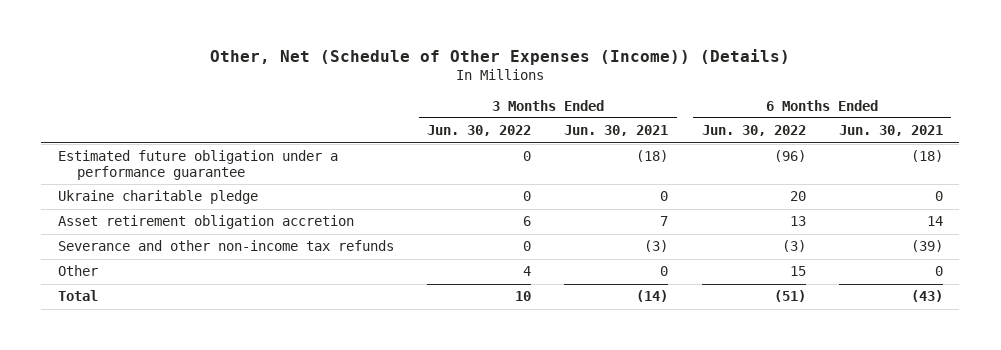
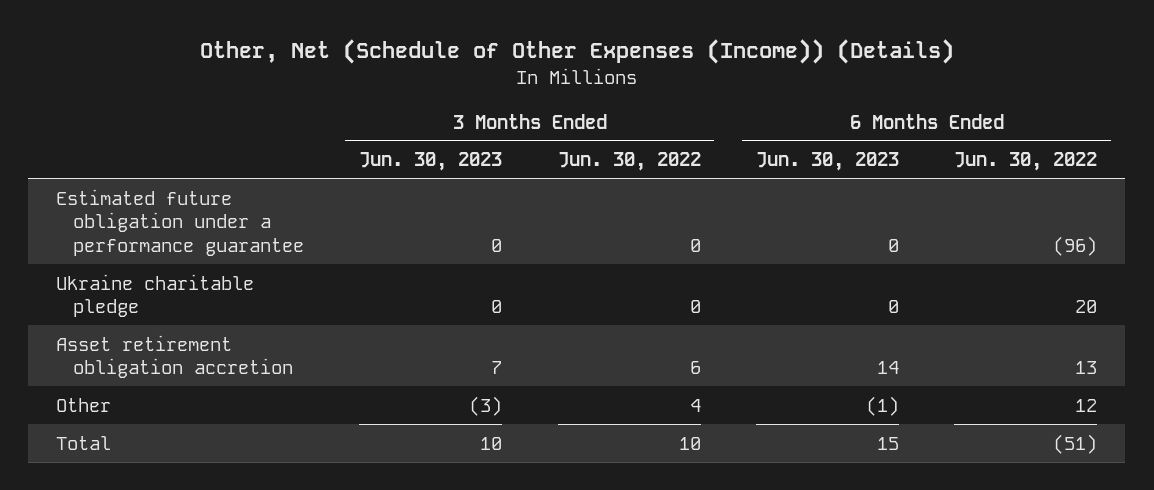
- | 3 Months Ended Jun. 30, 2022 | 3 Months Ended Jun. 30, 2021 | 6 Months Ended Jun. 30, 2022 | 6 Months Ended Jun. 30, 2021
+ | 3 Months Ended Jun. 30, 2023 | 3 Months Ended Jun. 30, 2022 | 6 Months Ended Jun. 30, 2023 | 6 Months Ended Jun. 30, 2022
- Severance and other non-income tax refunds | 0 | (3) | (3) | (39)
- Other | 4 | 0 | 15 | 0
+ Other | (3) | 4 | (1) | 12

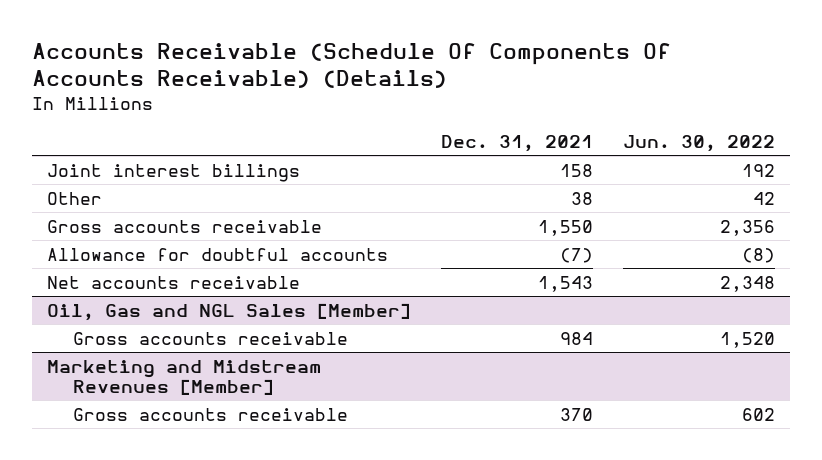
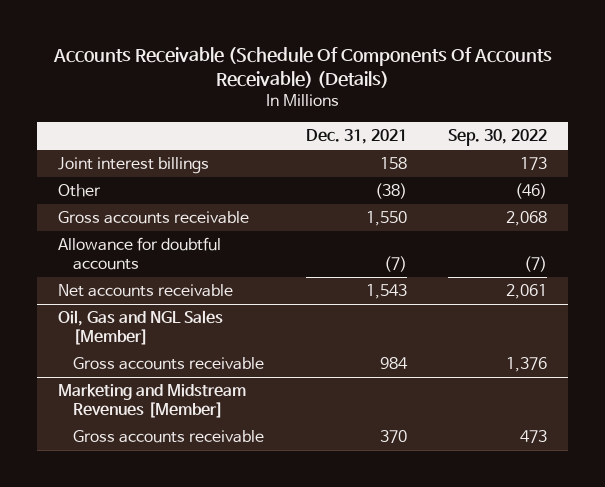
- | Dec. 31, 2021 | Jun. 30, 2022
+ | Dec. 31, 2021 | Sep. 30, 2022
- Other | 38 | 42
+ Other | (38) | (46)

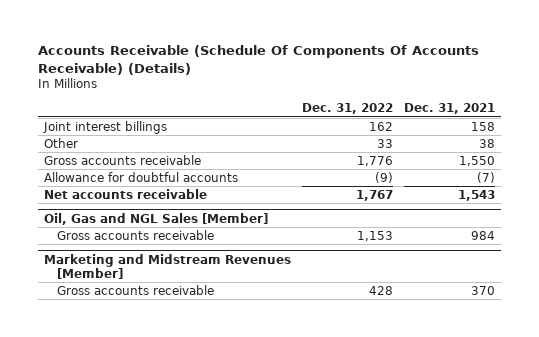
- | Dec. 31, 2021 | Sep. 30, 2022
+ | Dec. 31, 2022 | Dec. 31, 2021
- Other | (38) | (46)
+ Other | 33 | 38

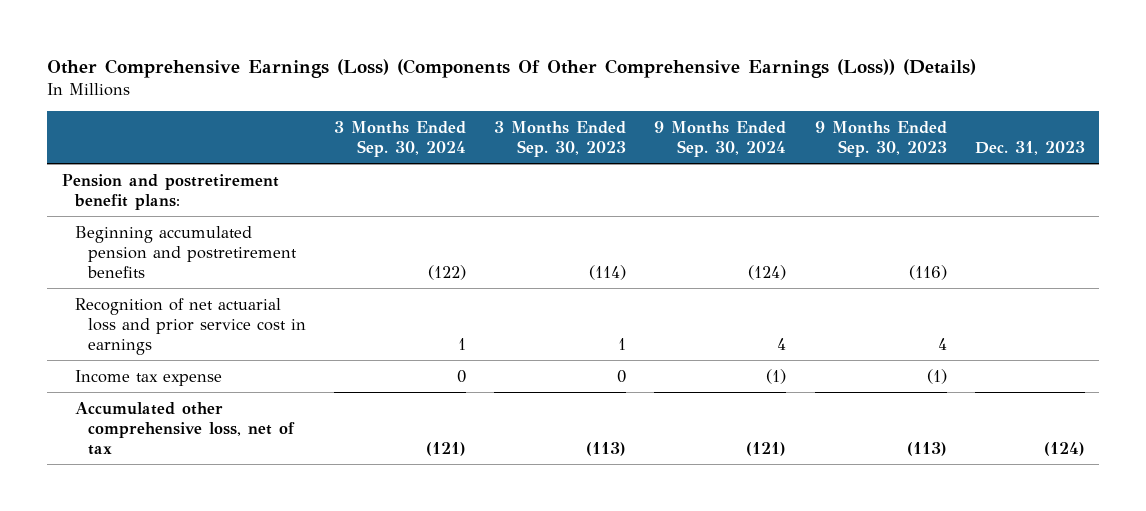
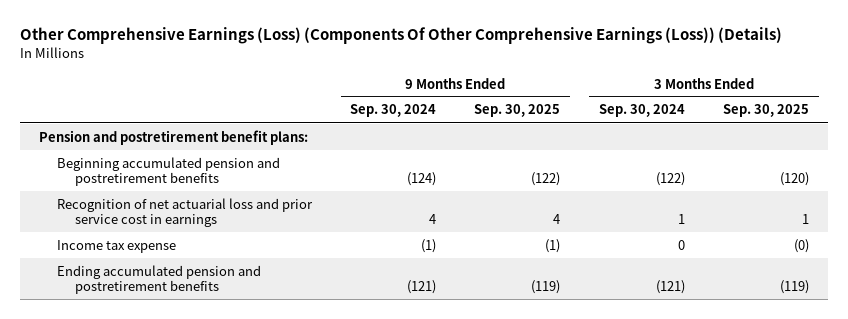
- | 3 Months Ended Sep. 30, 2024 | 3 Months Ended Sep. 30, 2023 | 9 Months Ended Sep. 30, 2024 | 9 Months Ended Sep. 30, 2023 | Dec. 31, 2023
+ | 9 Months Ended Sep. 30, 2024 | 9 Months Ended Sep. 30, 2025 | 3 Months Ended Sep. 30, 2024 | 3 Months Ended Sep. 30, 2025
- Accumulated other comprehensive loss, net of tax | (121) | (113) | (121) | (113) | (124)
+ Ending accumulated pension and postretirement benefits | (121) | (119) | (121) | (119)

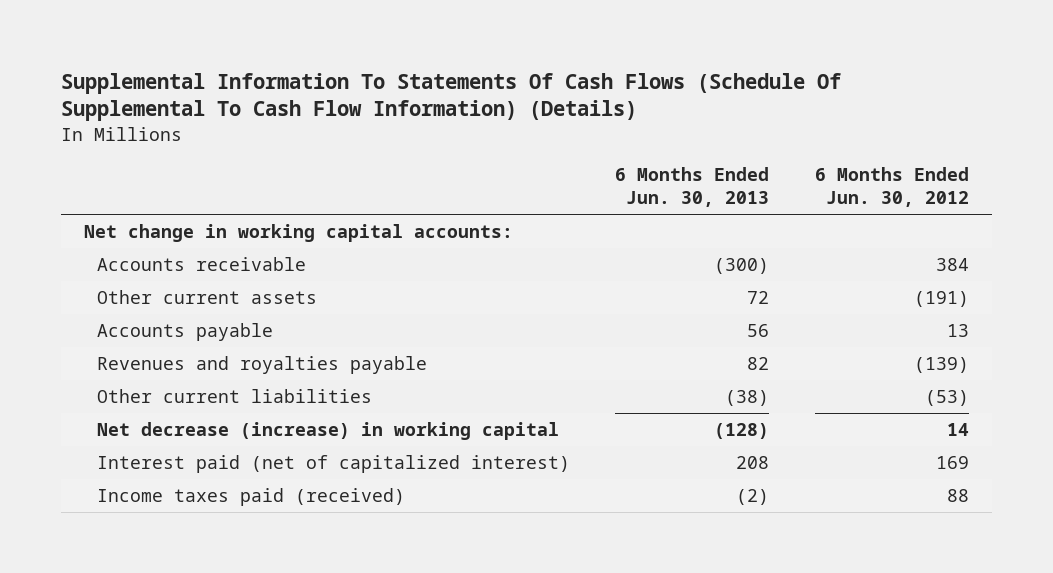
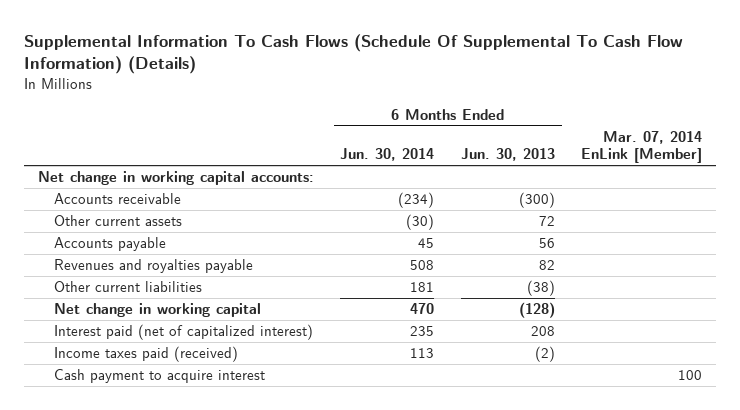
- Supplemental Information To Statements Of Cash Flows (Schedule Of Supplemental To Cash Flow Information) (Details)
+ Supplemental Information To Cash Flows (Schedule Of Supplemental To Cash Flow Information) (Details)
- | 6 Months Ended Jun. 30, 2013 | 6 Months Ended Jun. 30, 2012
+ | 6 Months Ended Jun. 30, 2014 | 6 Months Ended Jun. 30, 2013 | Mar. 07, 2014 EnLink [Member]
- Net decrease (increase) in working capital | (128) | 14
+ Net change in working capital | 470 | (128) |
+ Cash payment to acquire interest | | | 100

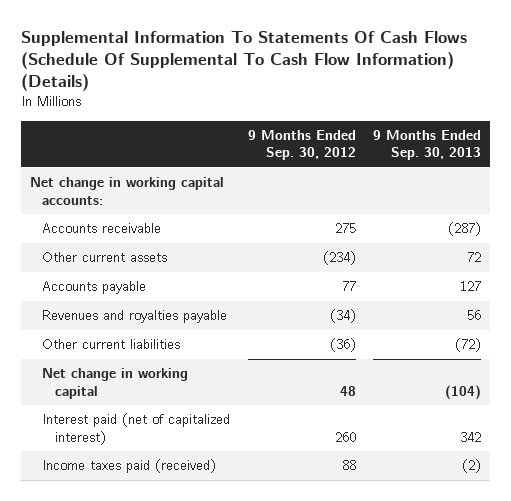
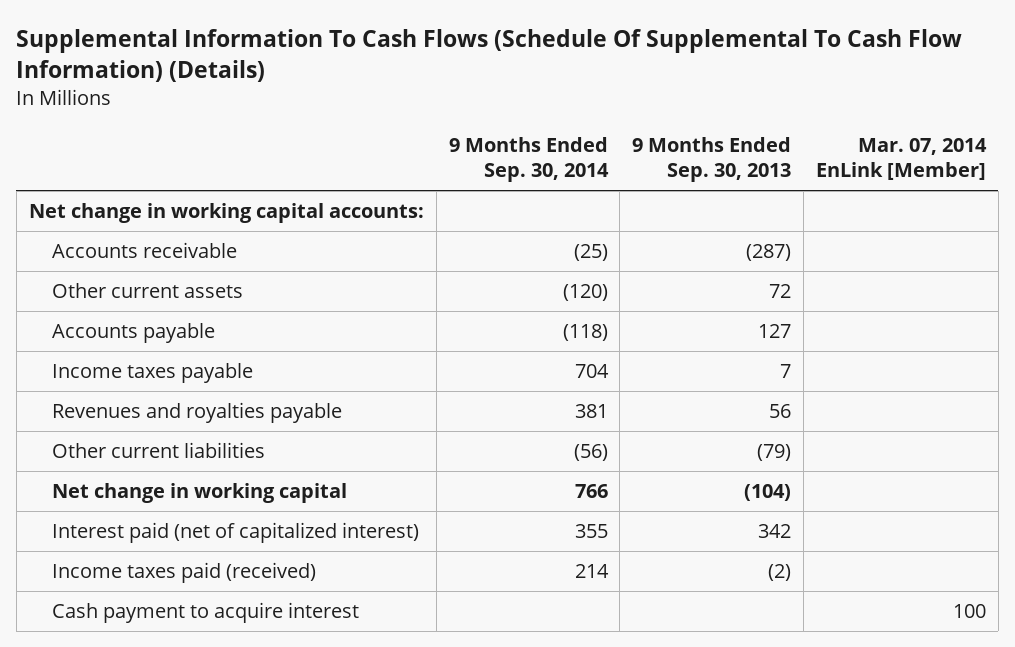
- Supplemental Information To Statements Of Cash Flows (Schedule Of Supplemental To Cash Flow Information) (Details)
+ Supplemental Information To Cash Flows (Schedule Of Supplemental To Cash Flow Information) (Details)
- | 9 Months Ended Sep. 30, 2012 | 9 Months Ended Sep. 30, 2013
+ | 9 Months Ended Sep. 30, 2014 | 9 Months Ended Sep. 30, 2013 | Mar. 07, 2014 EnLink [Member]
+ Income taxes payable | 704 | 7 |
- Other current liabilities | (36) | (72)
+ Other current liabilities | (56) | (79) |
+ Cash payment to acquire interest | | | 100

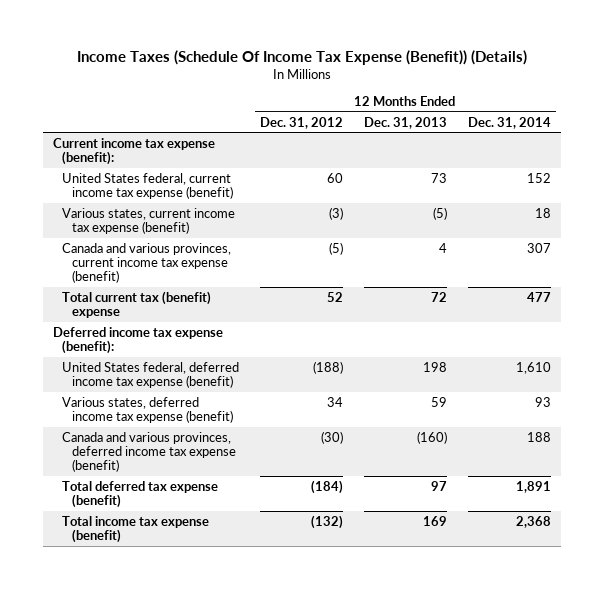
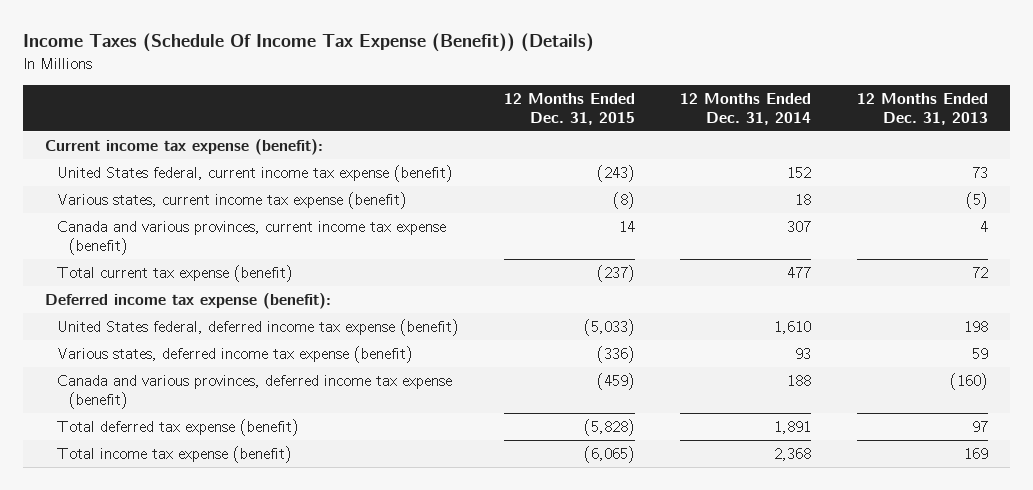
- | 12 Months Ended Dec. 31, 2012 | 12 Months Ended Dec. 31, 2013 | 12 Months Ended Dec. 31, 2014
+ | 12 Months Ended Dec. 31, 2015 | 12 Months Ended Dec. 31, 2014 | 12 Months Ended Dec. 31, 2013
- Total current tax (benefit) expense | 52 | 72 | 477
+ Total current tax expense (benefit) | (237) | 477 | 72

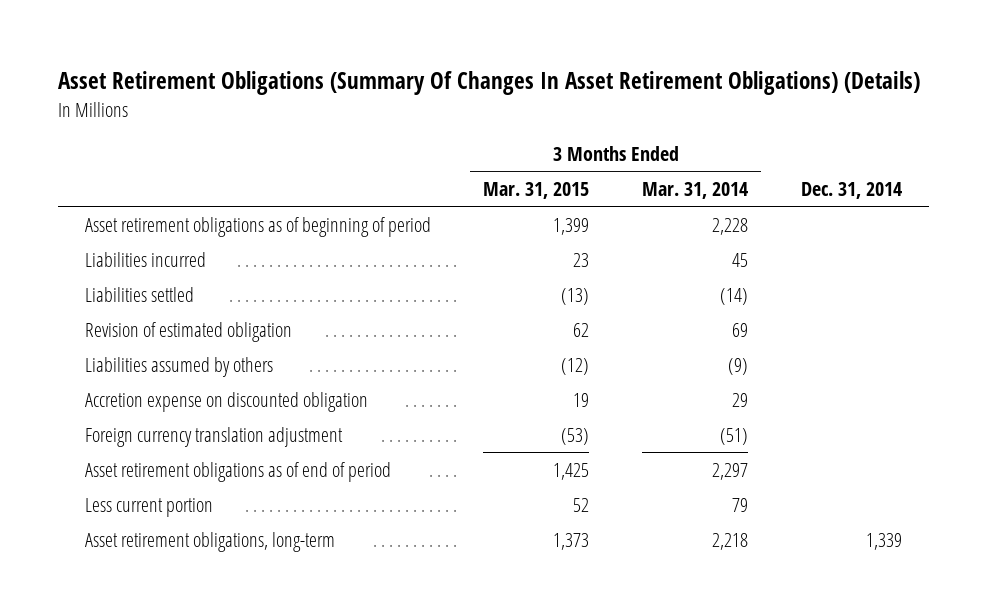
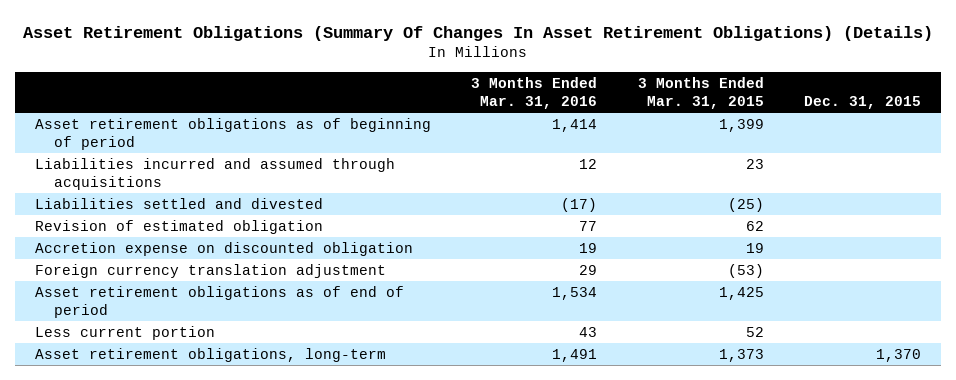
- | 3 Months Ended Mar. 31, 2015 | 3 Months Ended Mar. 31, 2014 | Dec. 31, 2014
+ | 3 Months Ended Mar. 31, 2016 | 3 Months Ended Mar. 31, 2015 | Dec. 31, 2015
- Liabilities incurred | 23 | 45 |
- Liabilities settled | (13) | (14) |
+ Liabilities incurred and assumed through acquisitions | 12 | 23 |
+ Liabilities settled and divested | (17) | (25) |
- Liabilities assumed by others | (12) | (9) |

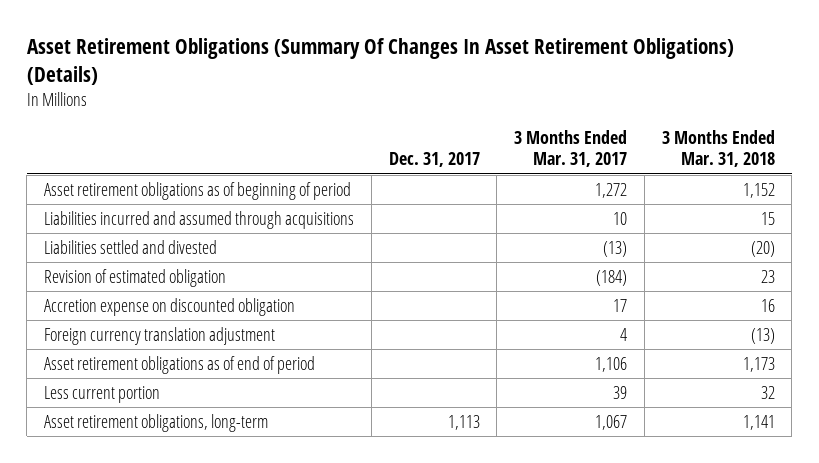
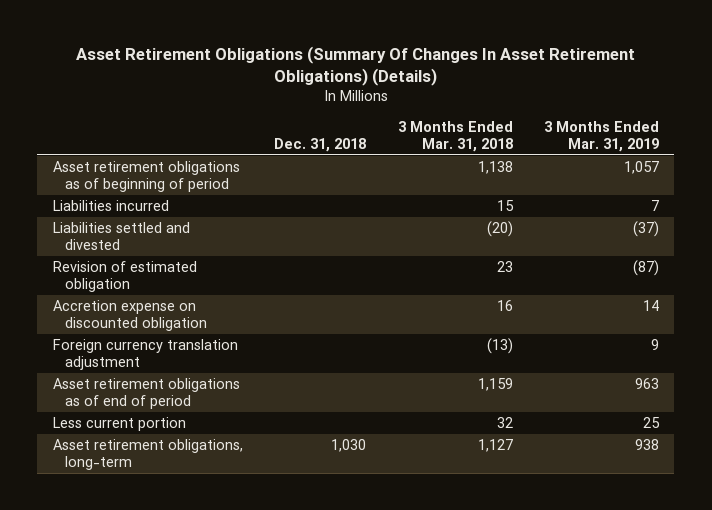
- | Dec. 31, 2017 | 3 Months Ended Mar. 31, 2017 | 3 Months Ended Mar. 31, 2018
+ | Dec. 31, 2018 | 3 Months Ended Mar. 31, 2018 | 3 Months Ended Mar. 31, 2019
- Asset retirement obligations as of beginning of period | | 1,272 | 1,152
- Liabilities incurred and assumed through acquisitions | | 10 | 15
+ Asset retirement obligations as of beginning of period | | 1,138 | 1,057
+ Liabilities incurred | | 15 | 7
- Asset retirement obligations as of end of period | | 1,106 | 1,173
+ Asset retirement obligations as of end of period | | 1,159 | 963
- Asset retirement obligations, long-term | 1,113 | 1,067 | 1,141
+ Asset retirement obligations, long-term | 1,030 | 1,127 | 938

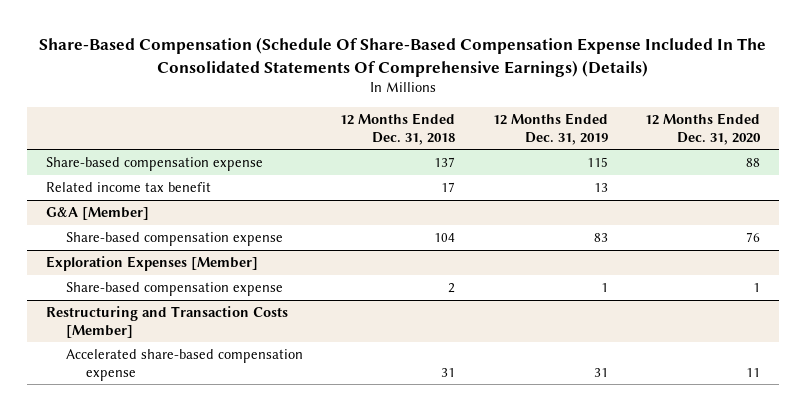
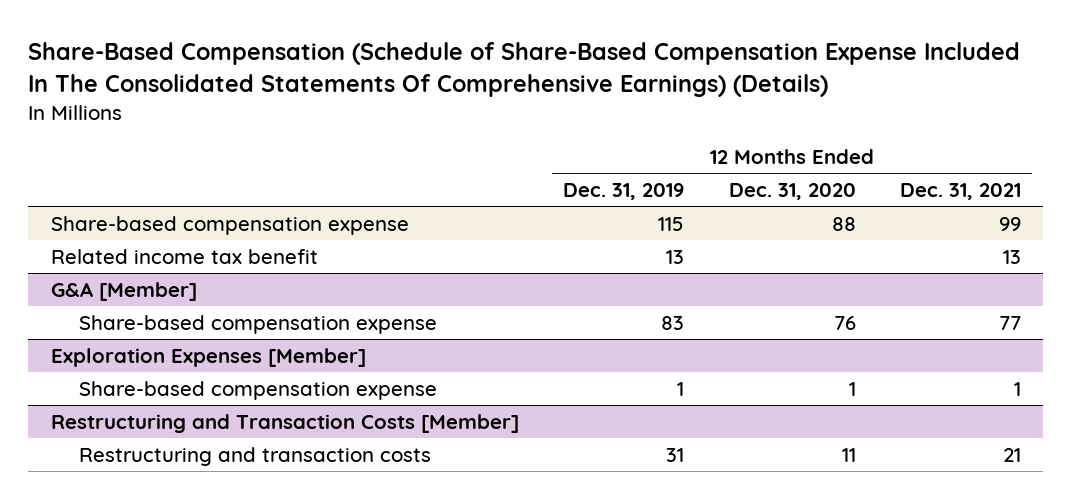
- Share-Based Compensation (Schedule Of Share-Based Compensation Expense Included In The Consolidated Statements Of Comprehensive Earnings) (Details)
+ Share-Based Compensation (Schedule of Share-Based Compensation Expense Included In The Consolidated Statements Of Comprehensive Earnings) (Details)
- | 12 Months Ended Dec. 31, 2018 | 12 Months Ended Dec. 31, 2019 | 12 Months Ended Dec. 31, 2020
+ | 12 Months Ended Dec. 31, 2019 | 12 Months Ended Dec. 31, 2020 | 12 Months Ended Dec. 31, 2021
@ Restructuring and Transaction Costs [Member]
- Accelerated share-based compensation expense | 31 | 31 | 11
+ Restructuring and transaction costs | 31 | 11 | 21

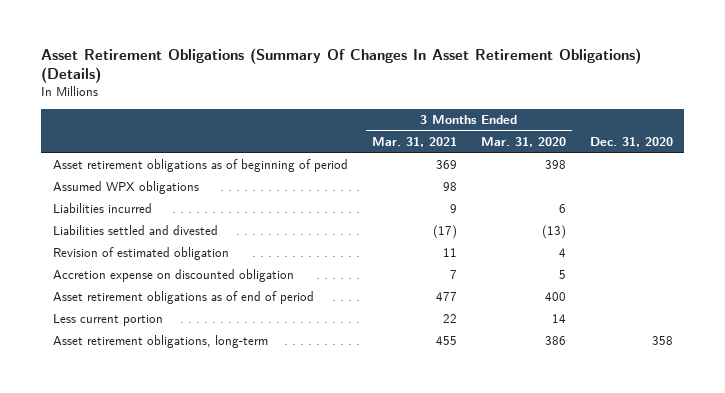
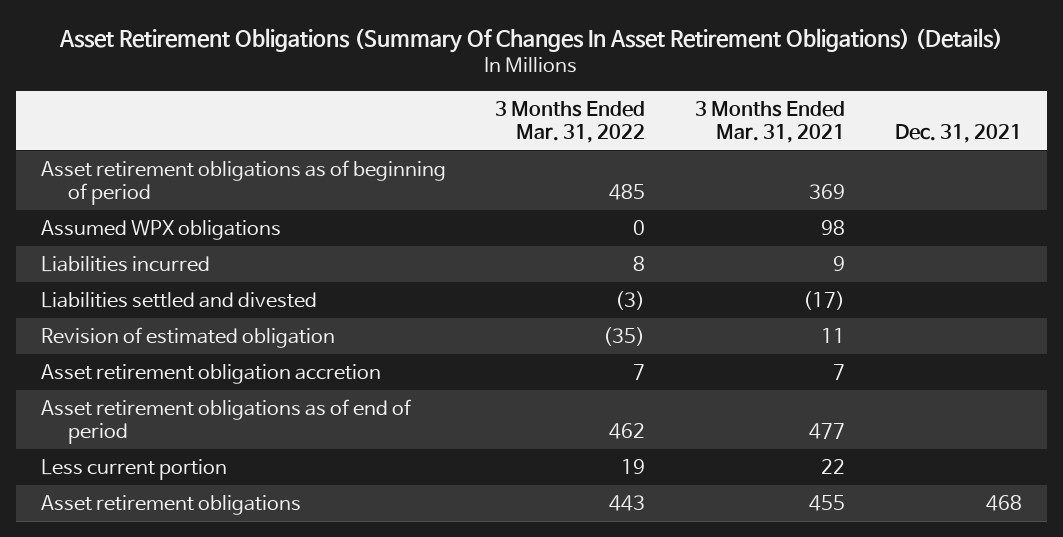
- | 3 Months Ended Mar. 31, 2021 | 3 Months Ended Mar. 31, 2020 | Dec. 31, 2020
+ | 3 Months Ended Mar. 31, 2022 | 3 Months Ended Mar. 31, 2021 | Dec. 31, 2021
- Accretion expense on discounted obligation | 7 | 5 |
+ Asset retirement obligation accretion | 7 | 7 |
- Asset retirement obligations, long-term | 455 | 386 | 358
+ Asset retirement obligations | 443 | 455 | 468

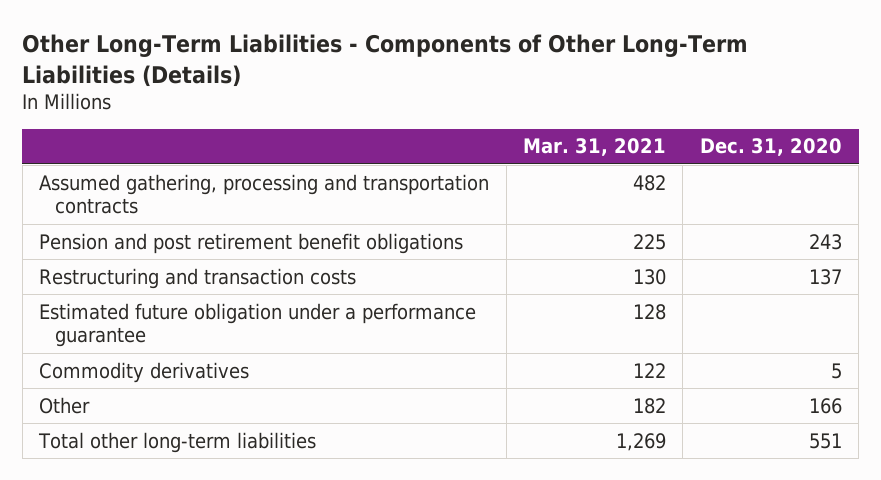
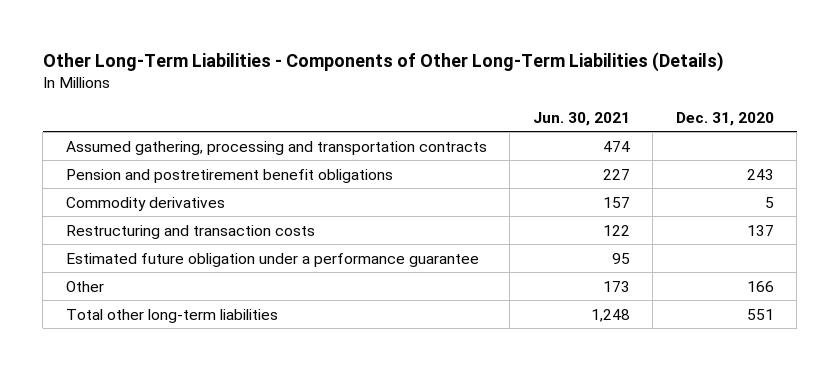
- | Mar. 31, 2021 | Dec. 31, 2020
+ | Jun. 30, 2021 | Dec. 31, 2020
- Pension and post retirement benefit obligations | 225 | 243
+ Pension and postretirement benefit obligations | 227 | 243
moved up: Commodity derivatives | 157 | 5

